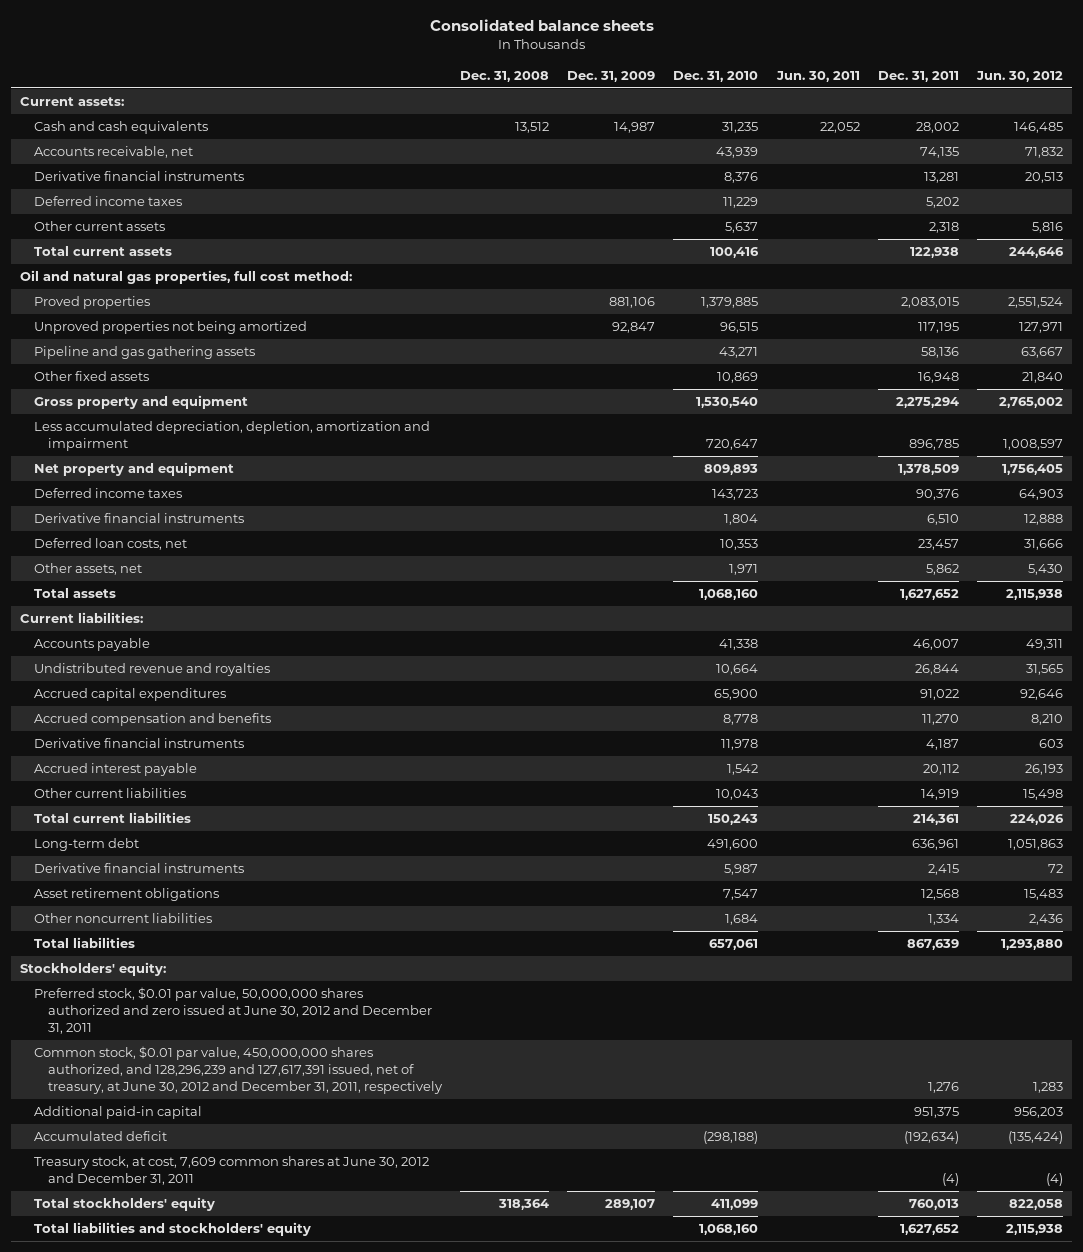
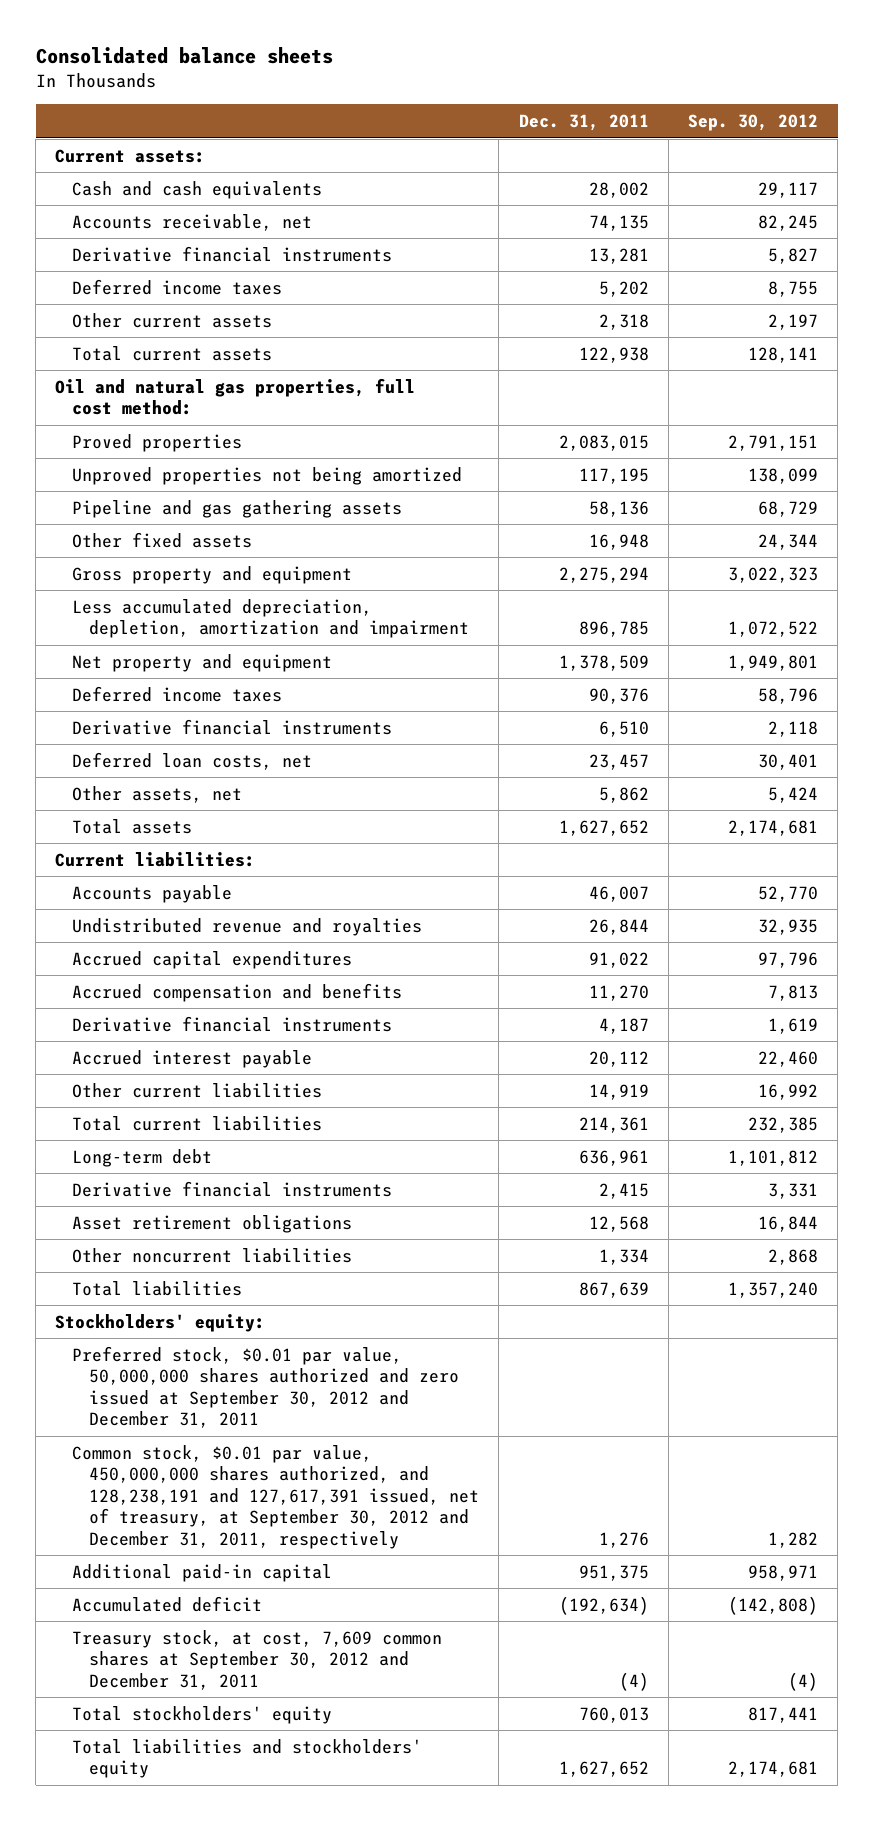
- | Dec. 31, 2008 | Dec. 31, 2009 | Dec. 31, 2010 | Jun. 30, 2011 | Dec. 31, 2011 | Jun. 30, 2012
+ | Dec. 31, 2011 | Sep. 30, 2012
- Preferred stock, $0.01 par value, 50,000,000 shares authorized and zero issued at June 30, 2012 and December 31, 2011
- Common stock, $0.01 par value, 450,000,000 shares authorized, and 128,296,239 and 127,617,391 issued, net of treasury, at June 30, 2012 and December 31, 2011, respectively | | | | | 1,276 | 1,283
+ Preferred stock, $0.01 par value, 50,000,000 shares authorized and zero issued at September 30, 2012 and December 31, 2011
+ Common stock, $0.01 par value, 450,000,000 shares authorized, and 128,238,191 and 127,617,391 issued, net of treasury, at September 30, 2012 and December 31, 2011, respectively | 1,276 | 1,282
- Treasury stock, at cost, 7,609 common shares at June 30, 2012 and December 31, 2011 | | | | | (4) | (4)
+ Treasury stock, at cost, 7,609 common shares at September 30, 2012 and December 31, 2011 | (4) | (4)

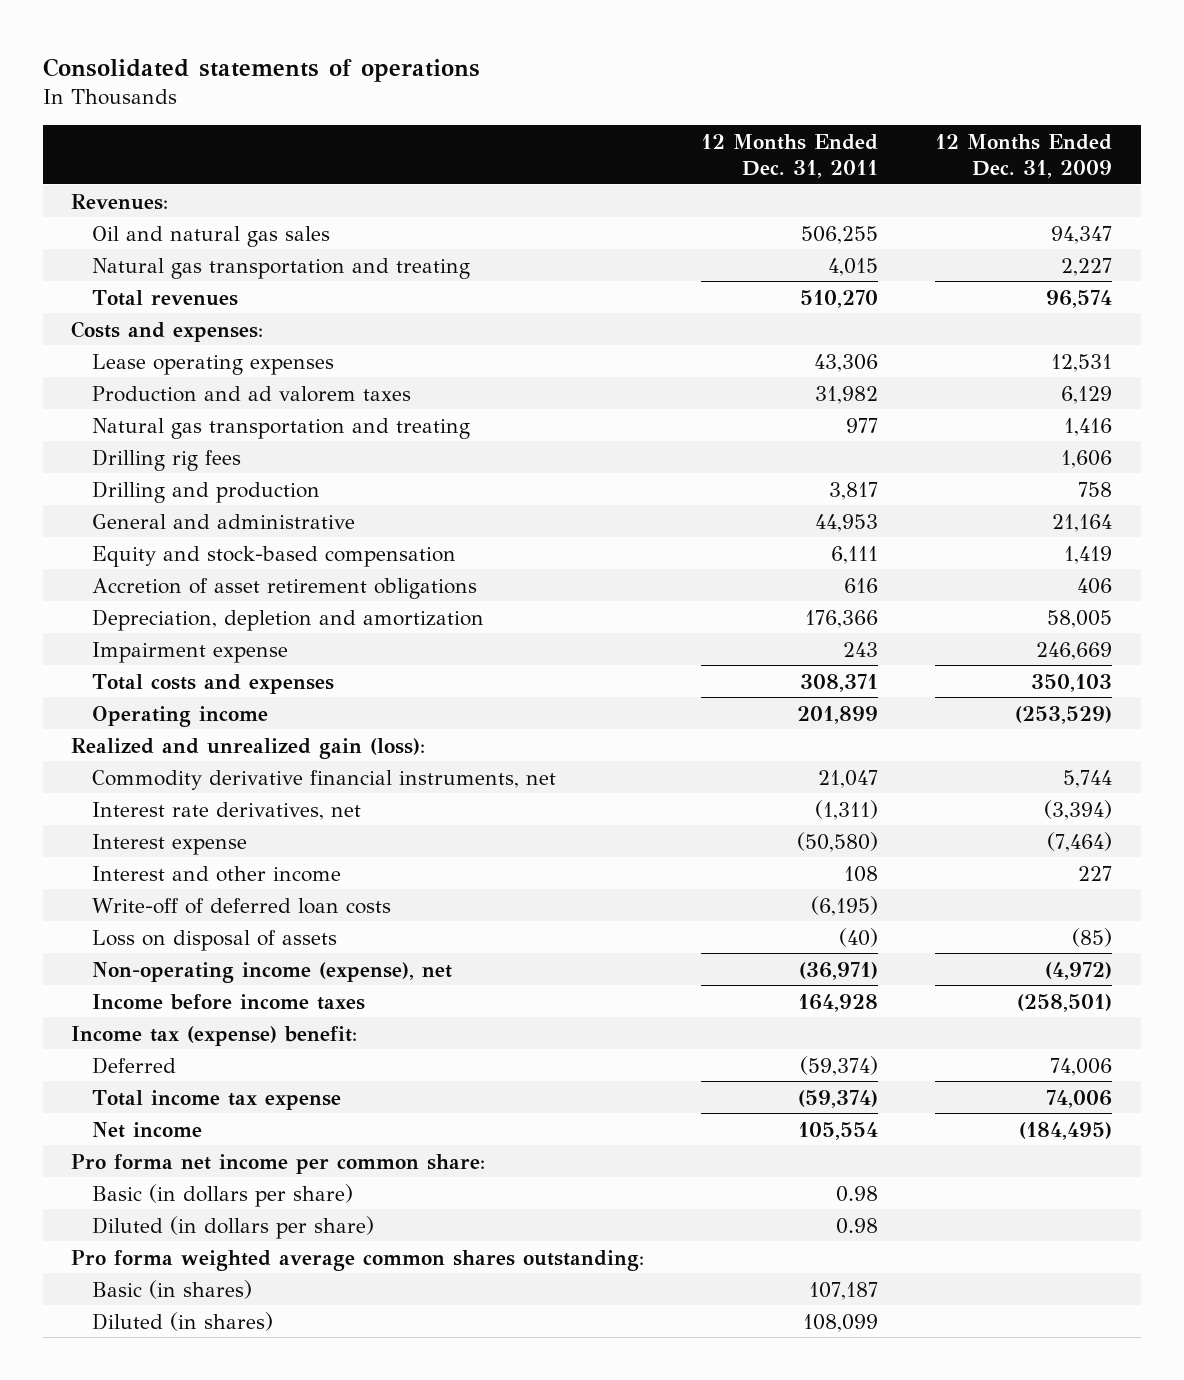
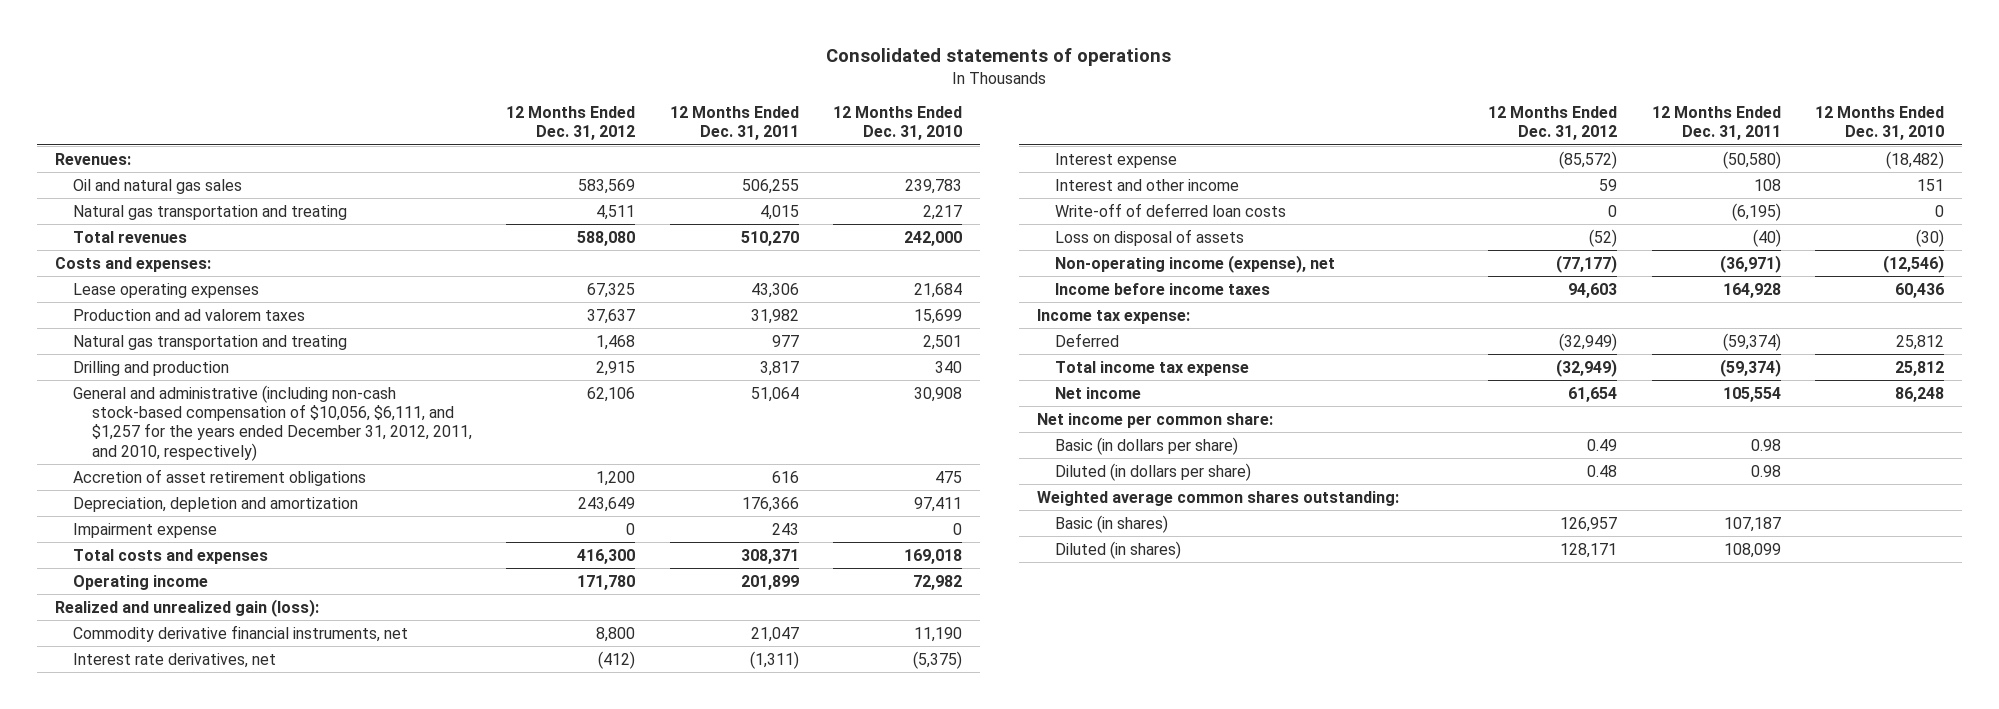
- | 12 Months Ended Dec. 31, 2011 | 12 Months Ended Dec. 31, 2009
+ | 12 Months Ended Dec. 31, 2012 | 12 Months Ended Dec. 31, 2011 | 12 Months Ended Dec. 31, 2010
- Drilling rig fees | | 1,606
- General and administrative | 44,953 | 21,164
- Equity and stock-based compensation | 6,111 | 1,419
+ General and administrative (including non-cash stock-based compensation of $10,056, $6,111, and $1,257 for the years ended December 31, 2012, 2011, and 2010, respectively) | 62,106 | 51,064 | 30,908
- Income tax (expense) benefit:
+ Income tax expense:
- Pro forma net income per common share:
+ Net income per common share:
- Pro forma weighted average common shares outstanding:
+ Weighted average common shares outstanding:

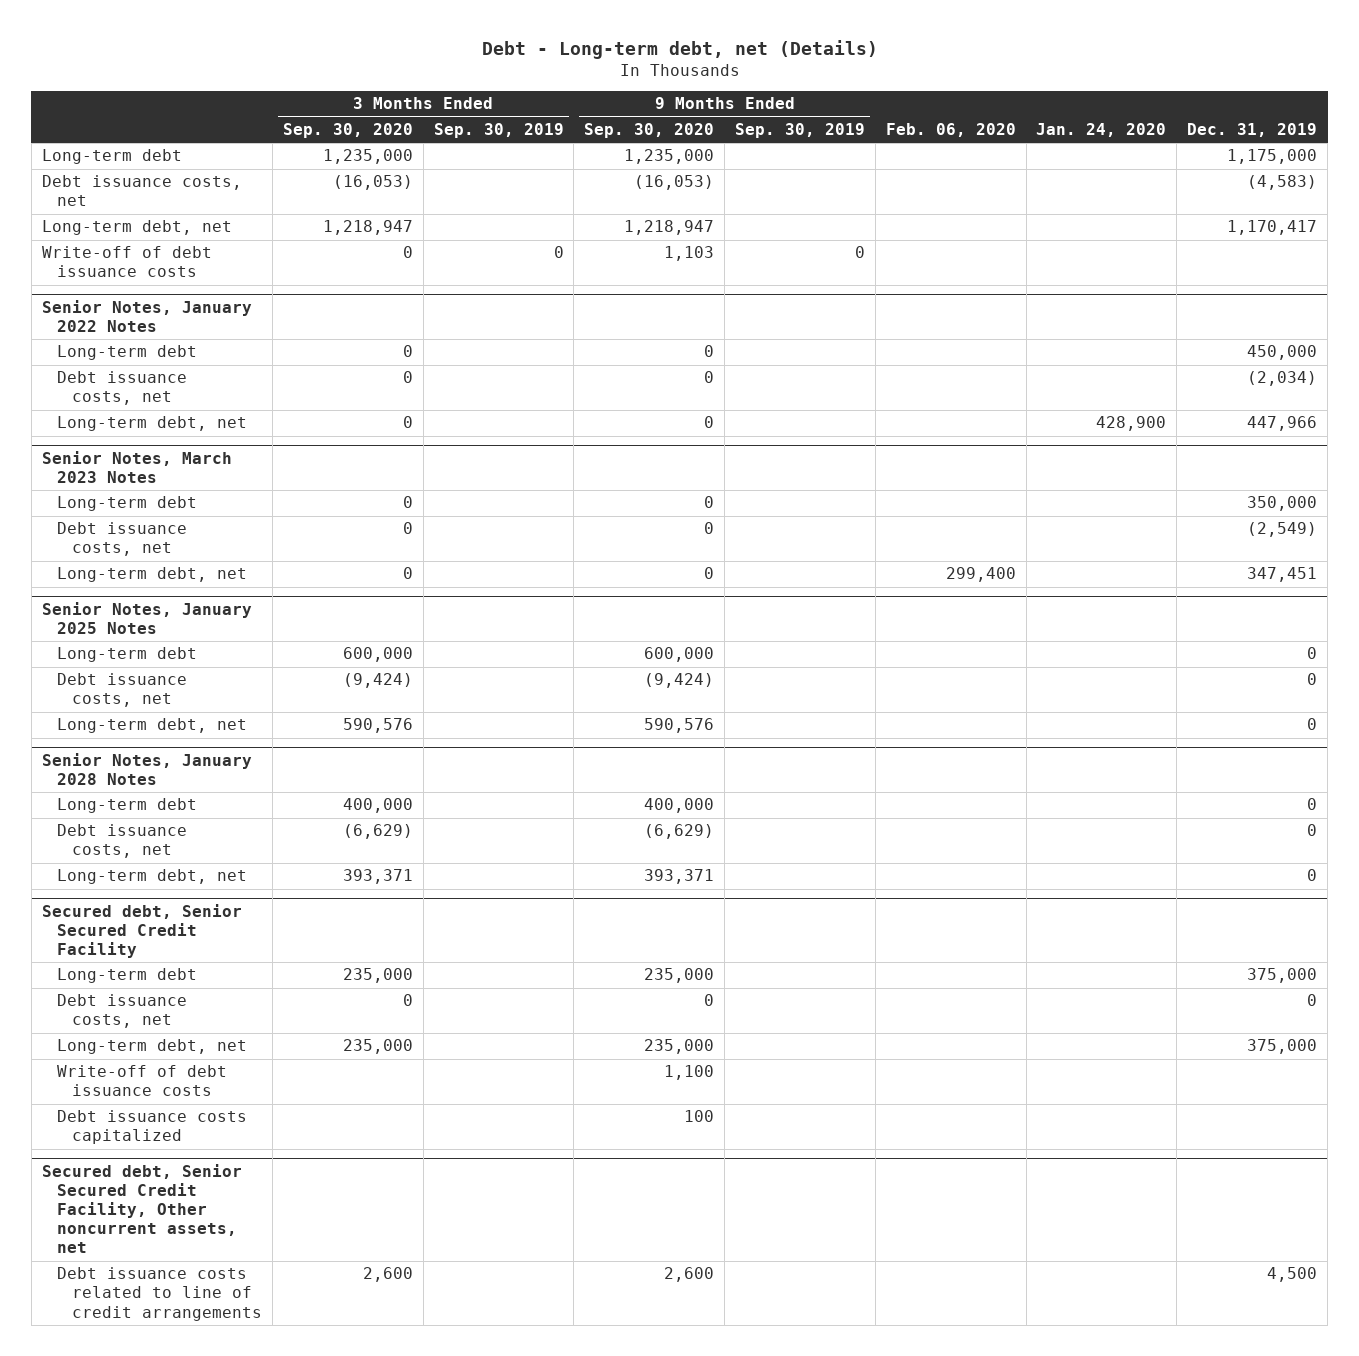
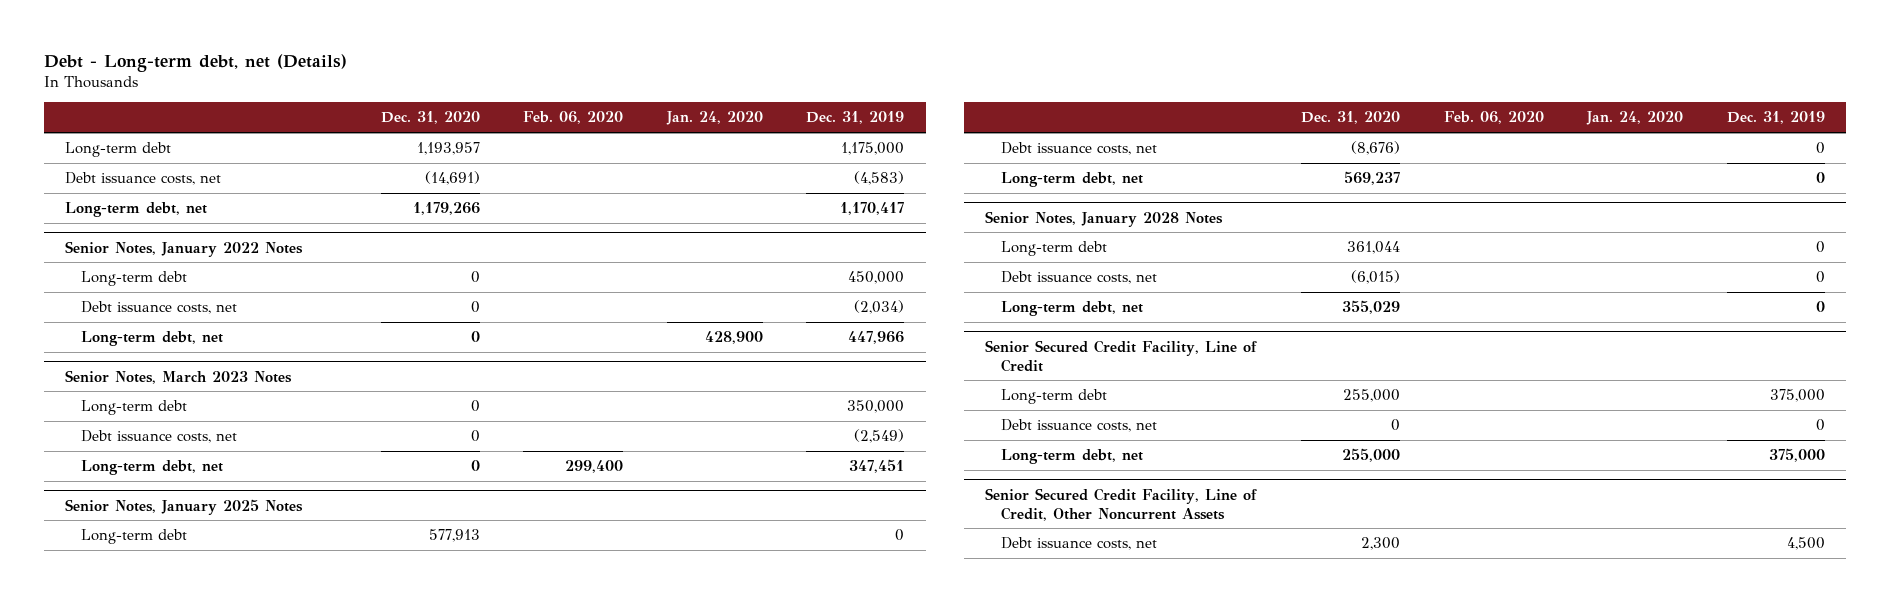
- | 3 Months Ended Sep. 30, 2020 | 3 Months Ended Sep. 30, 2019 | 9 Months Ended Sep. 30, 2020 | 9 Months Ended Sep. 30, 2019 | Feb. 06, 2020 | Jan. 24, 2020 | Dec. 31, 2019
+ | Dec. 31, 2020 | Feb. 06, 2020 | Jan. 24, 2020 | Dec. 31, 2019
- Write-off of debt issuance costs | 0 | 0 | 1,103 | 0 | | |
- Secured debt, Senior Secured Credit Facility
+ Senior Secured Credit Facility, Line of Credit
- Write-off of debt issuance costs | | | 1,100 | | | |
- Debt issuance costs capitalized | | | 100 | | | |
- Secured debt, Senior Secured Credit Facility, Other noncurrent assets, net
- Debt issuance costs related to line of credit arrangements | 2,600 | | 2,600 | | | | 4,500
+ Senior Secured Credit Facility, Line of Credit, Other Noncurrent Assets
+ Debt issuance costs, net | 2,300 | | | 4,500

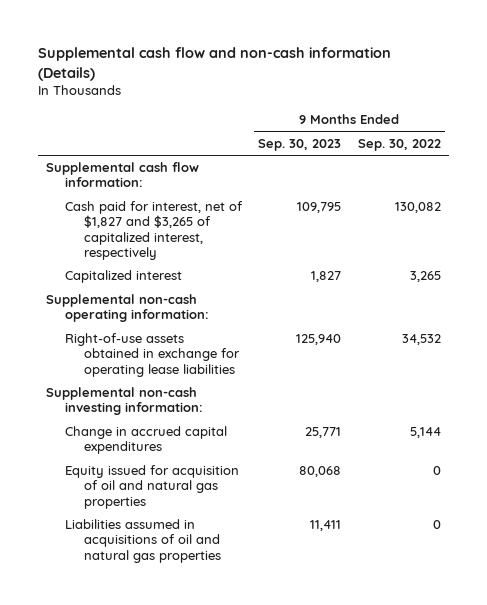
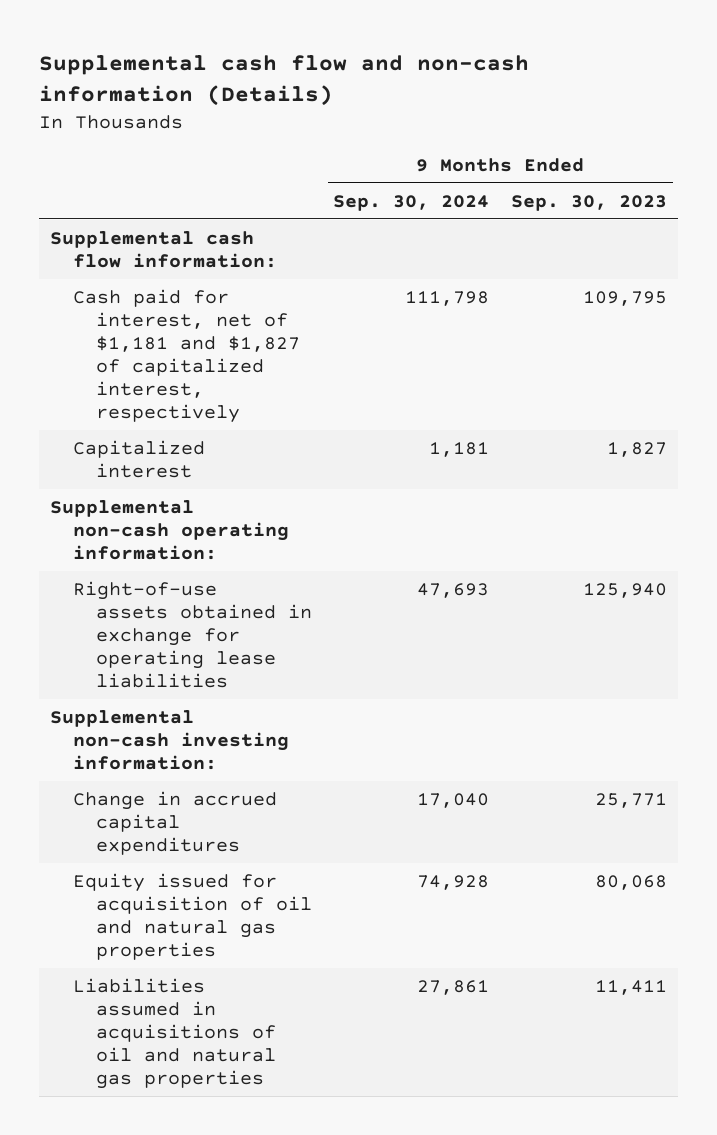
- | 9 Months Ended Sep. 30, 2023 | 9 Months Ended Sep. 30, 2022
+ | 9 Months Ended Sep. 30, 2024 | 9 Months Ended Sep. 30, 2023
- Cash paid for interest, net of $1,827 and $3,265 of capitalized interest, respectively | 109,795 | 130,082
+ Cash paid for interest, net of $1,181 and $1,827 of capitalized interest, respectively | 111,798 | 109,795

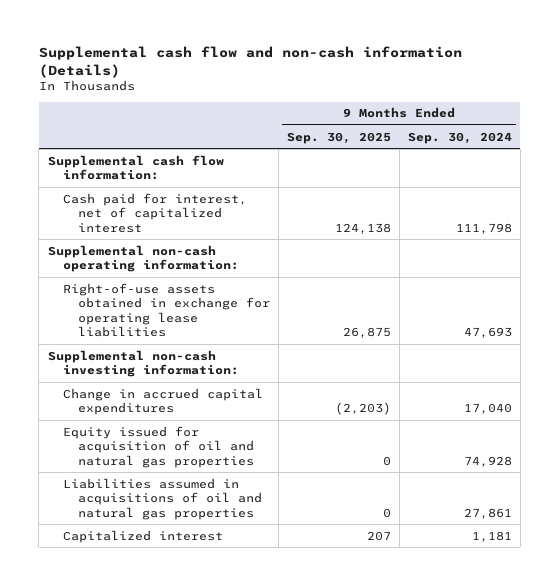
- | 9 Months Ended Sep. 30, 2024 | 9 Months Ended Sep. 30, 2023
+ | 9 Months Ended Sep. 30, 2025 | 9 Months Ended Sep. 30, 2024
- Cash paid for interest, net of $1,181 and $1,827 of capitalized interest, respectively | 111,798 | 109,795
+ Cash paid for interest, net of capitalized interest | 124,138 | 111,798
moved down: Capitalized interest | 207 | 1,181

